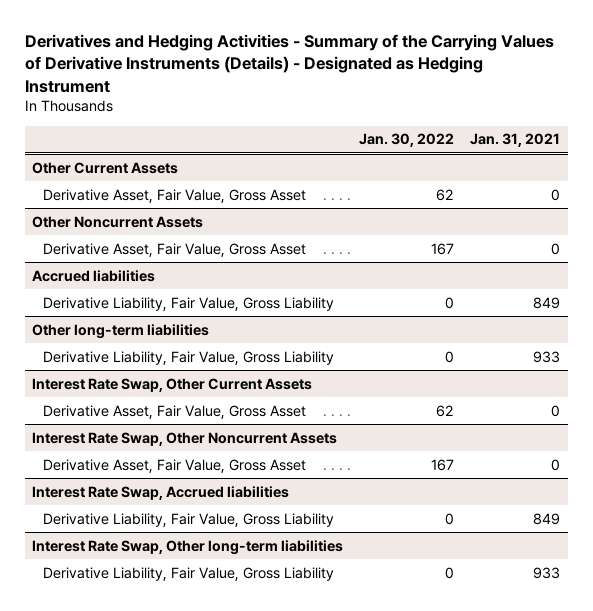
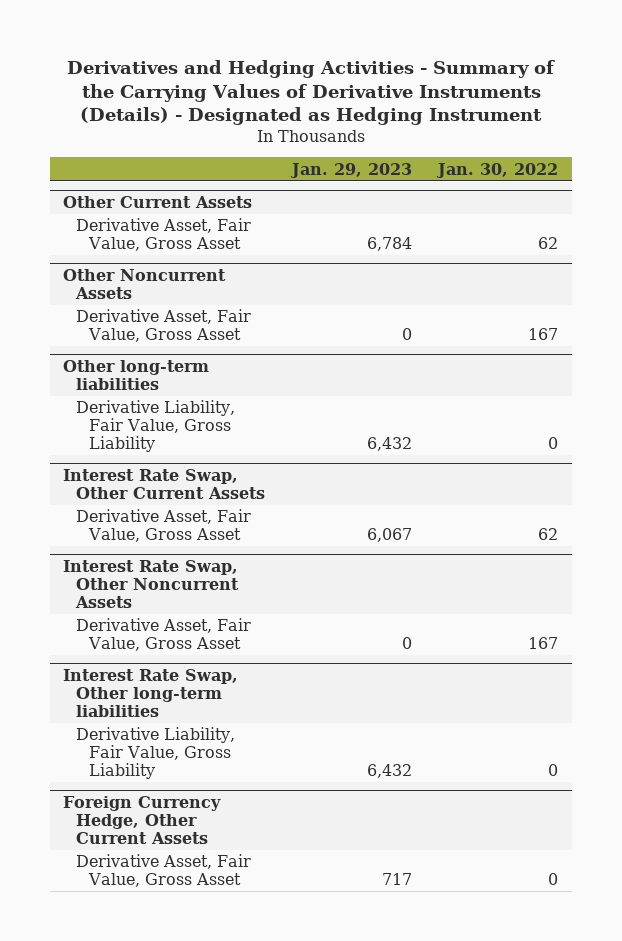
- | Jan. 30, 2022 | Jan. 31, 2021
+ | Jan. 29, 2023 | Jan. 30, 2022
- Accrued liabilities
- Derivative Liability, Fair Value, Gross Liability | 0 | 849
- Interest Rate Swap, Accrued liabilities
- Derivative Liability, Fair Value, Gross Liability | 0 | 849
+ Foreign Currency Hedge, Other Current Assets
+ Derivative Asset, Fair Value, Gross Asset | 717 | 0

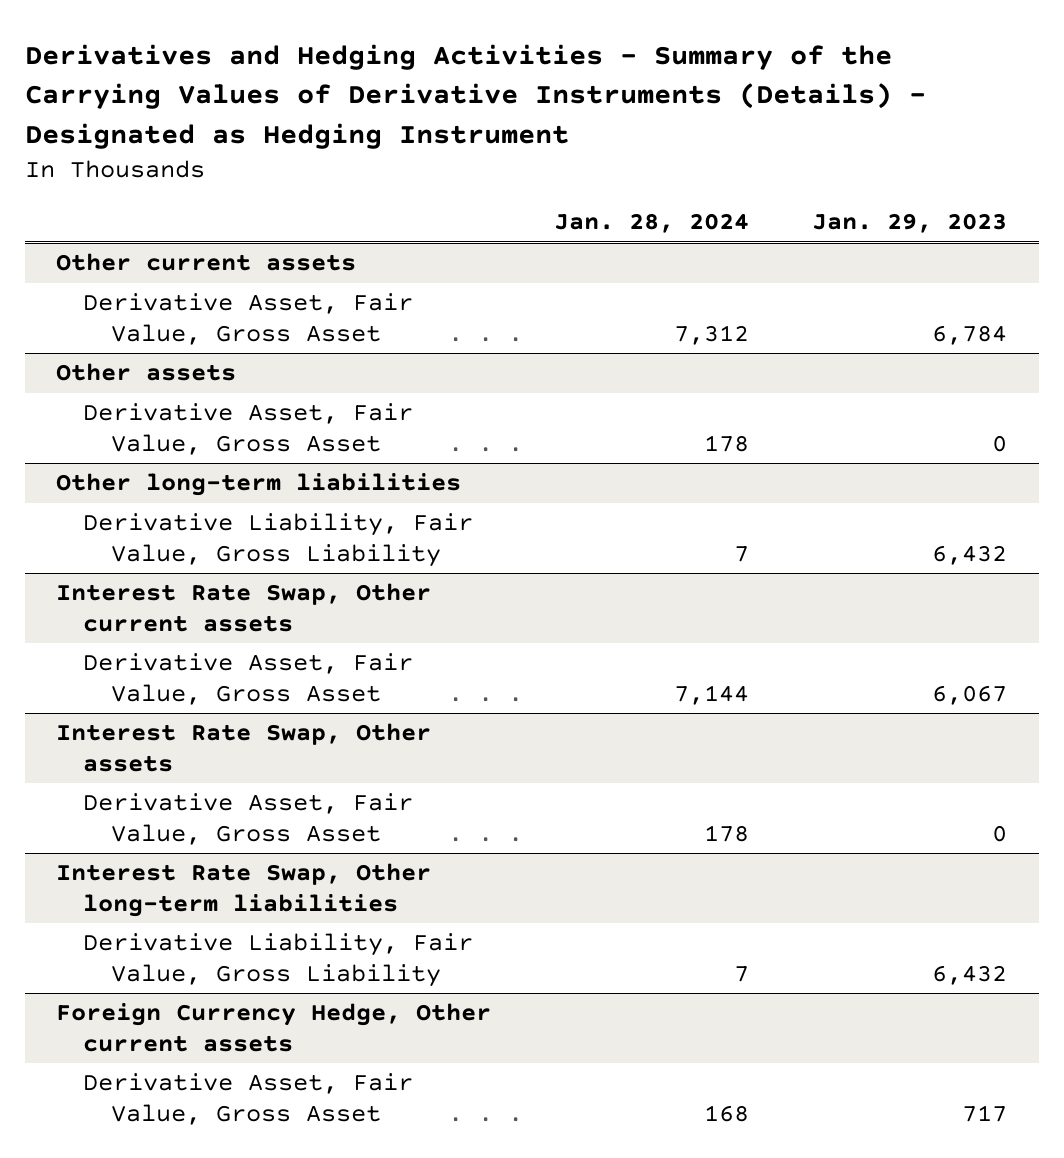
- | Jan. 29, 2023 | Jan. 30, 2022
+ | Jan. 28, 2024 | Jan. 29, 2023
- Other Current Assets
+ Other current assets
- Other Noncurrent Assets
+ Other assets
- Interest Rate Swap, Other Current Assets
+ Interest Rate Swap, Other current assets
- Interest Rate Swap, Other Noncurrent Assets
+ Interest Rate Swap, Other assets
- Foreign Currency Hedge, Other Current Assets
+ Foreign Currency Hedge, Other current assets

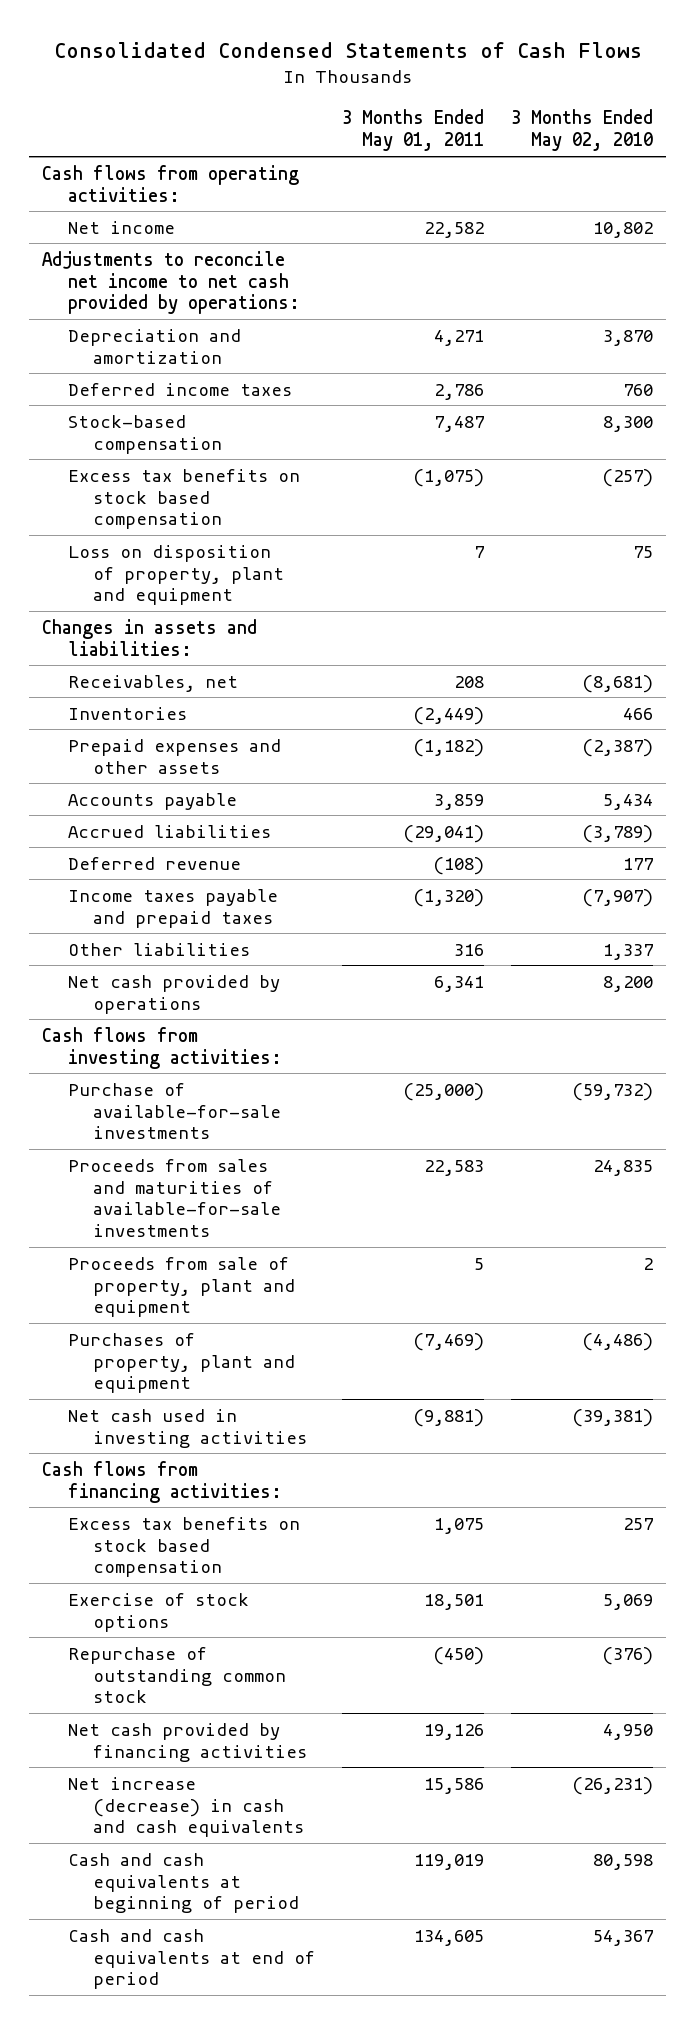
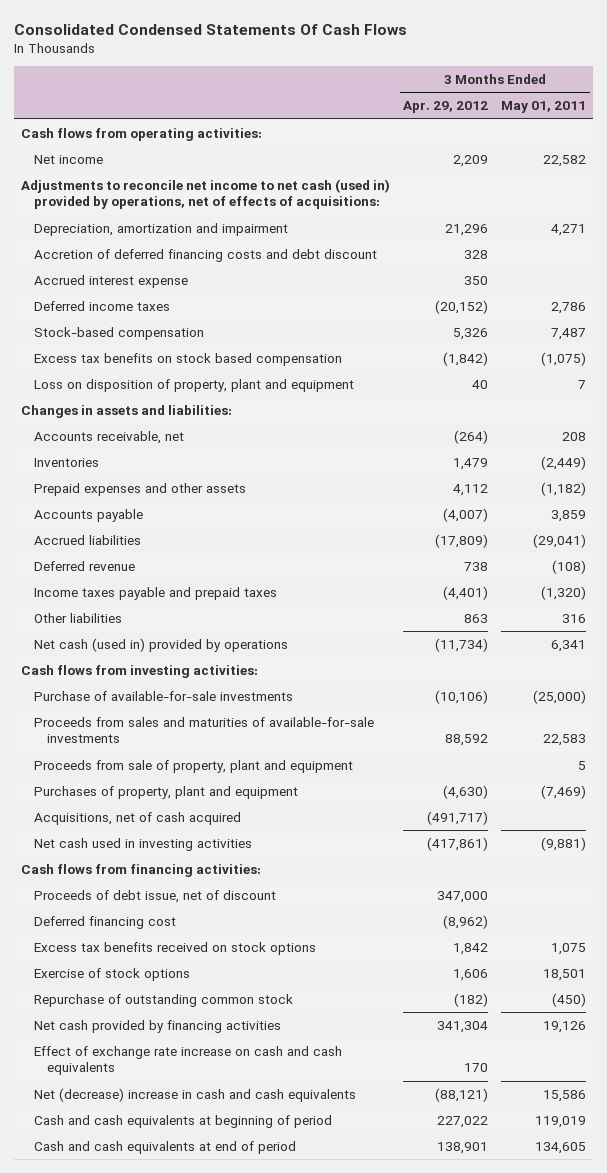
- Consolidated Condensed Statements of Cash Flows
+ Consolidated Condensed Statements Of Cash Flows
- | 3 Months Ended May 01, 2011 | 3 Months Ended May 02, 2010
+ | 3 Months Ended Apr. 29, 2012 | 3 Months Ended May 01, 2011
- Adjustments to reconcile net income to net cash provided by operations:
- Depreciation and amortization | 4,271 | 3,870
+ Adjustments to reconcile net income to net cash (used in) provided by operations, net of effects of acquisitions:
+ Depreciation, amortization and impairment | 21,296 | 4,271
+ Accretion of deferred financing costs and debt discount | 328 |
+ Accrued interest expense | 350 |
- Receivables, net | 208 | (8,681)
+ Accounts receivable, net | (264) | 208
- Net cash provided by operations | 6,341 | 8,200
+ Net cash (used in) provided by operations | (11,734) | 6,341
+ Acquisitions, net of cash acquired | (491,717) |
- Excess tax benefits on stock based compensation | 1,075 | 257
+ Proceeds of debt issue, net of discount | 347,000 |
+ Deferred financing cost | (8,962) |
+ Excess tax benefits received on stock options | 1,842 | 1,075
- Net increase (decrease) in cash and cash equivalents | 15,586 | (26,231)
+ Effect of exchange rate increase on cash and cash equivalents | 170 |
+ Net (decrease) increase in cash and cash equivalents | (88,121) | 15,586

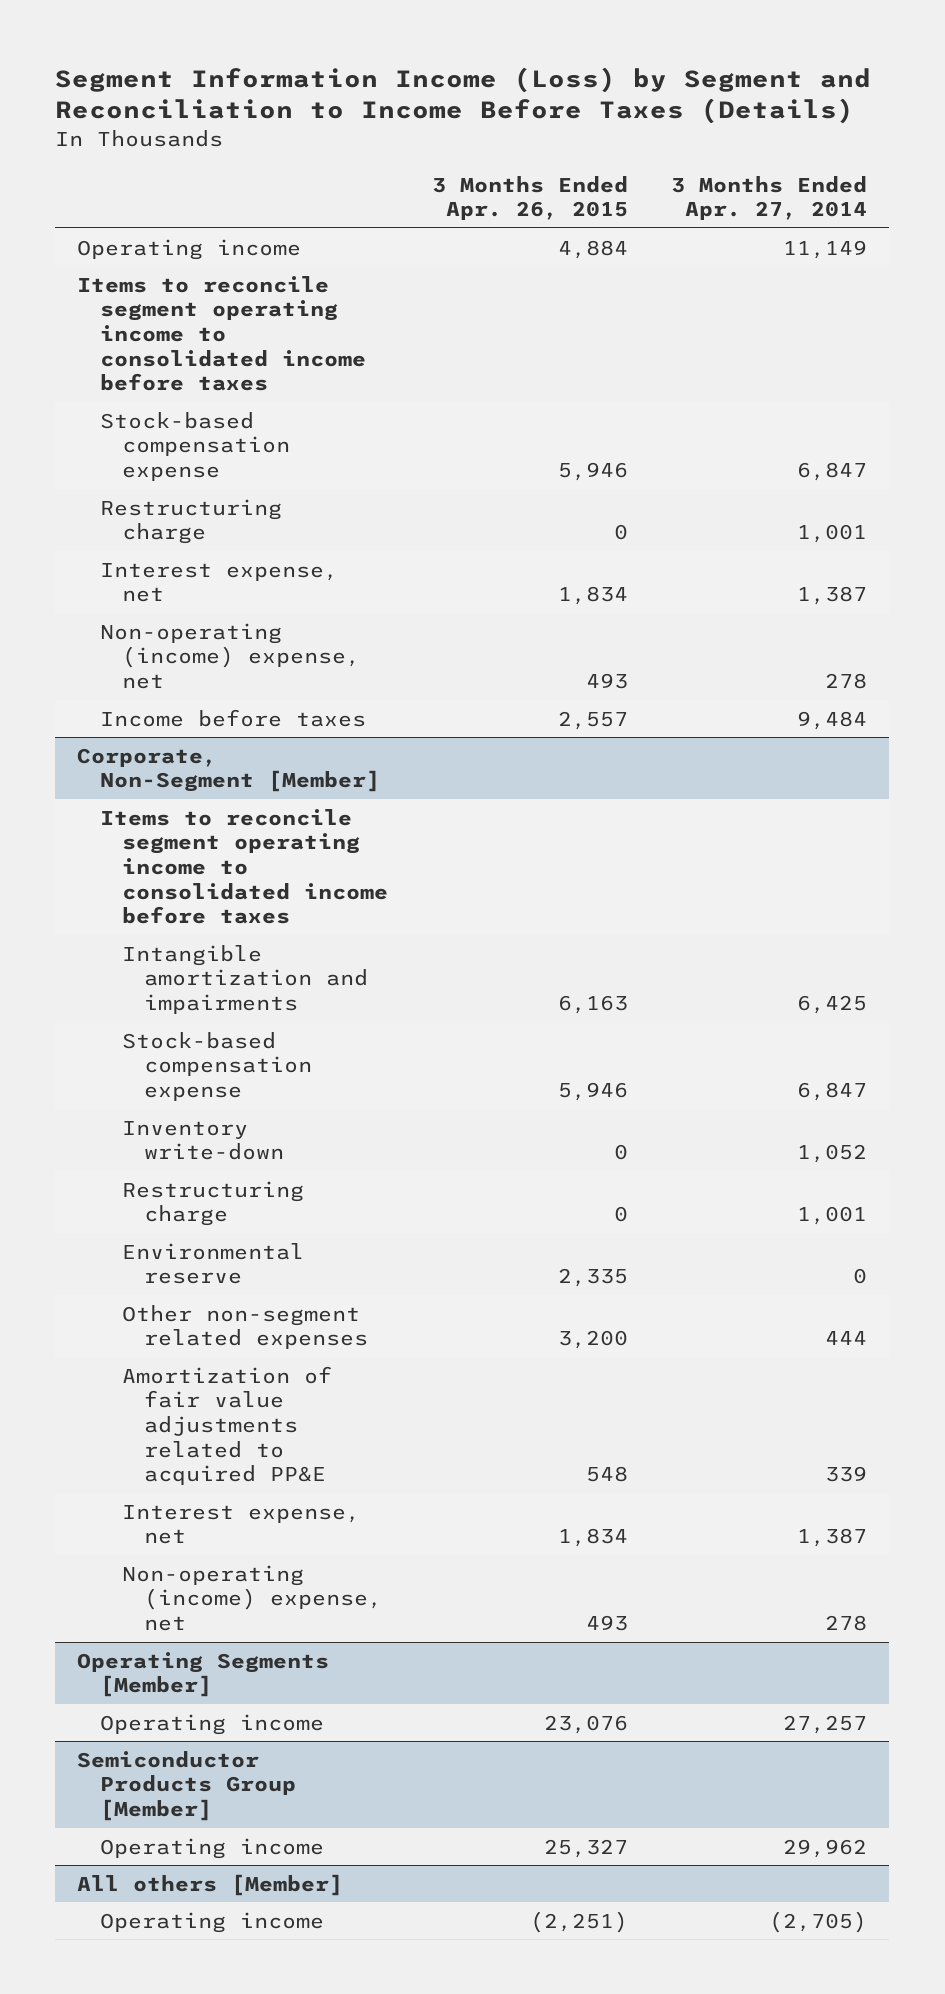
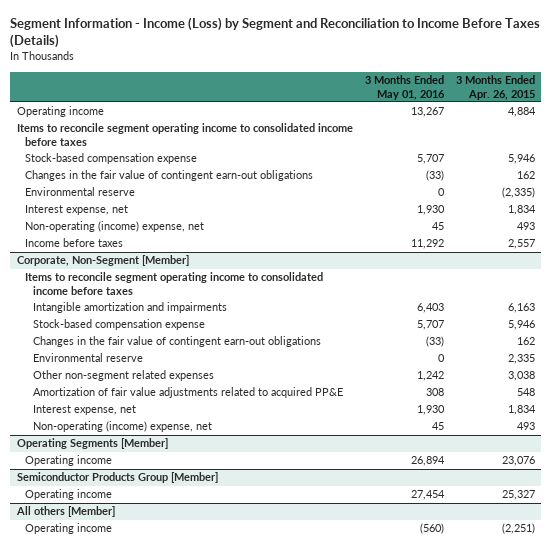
- Segment Information Income (Loss) by Segment and Reconciliation to Income Before Taxes (Details)
+ Segment Information - Income (Loss) by Segment and Reconciliation to Income Before Taxes (Details)
- | 3 Months Ended Apr. 26, 2015 | 3 Months Ended Apr. 27, 2014
+ | 3 Months Ended May 01, 2016 | 3 Months Ended Apr. 26, 2015
- Restructuring charge | 0 | 1,001
+ Changes in the fair value of contingent earn-out obligations | (33) | 162
+ Environmental reserve | 0 | (2,335)
@ Corporate, Non-Segment [Member]
- Inventory write-down | 0 | 1,052
- Restructuring charge | 0 | 1,001
+ Changes in the fair value of contingent earn-out obligations | (33) | 162
- Other non-segment related expenses | 3,200 | 444
+ Other non-segment related expenses | 1,242 | 3,038

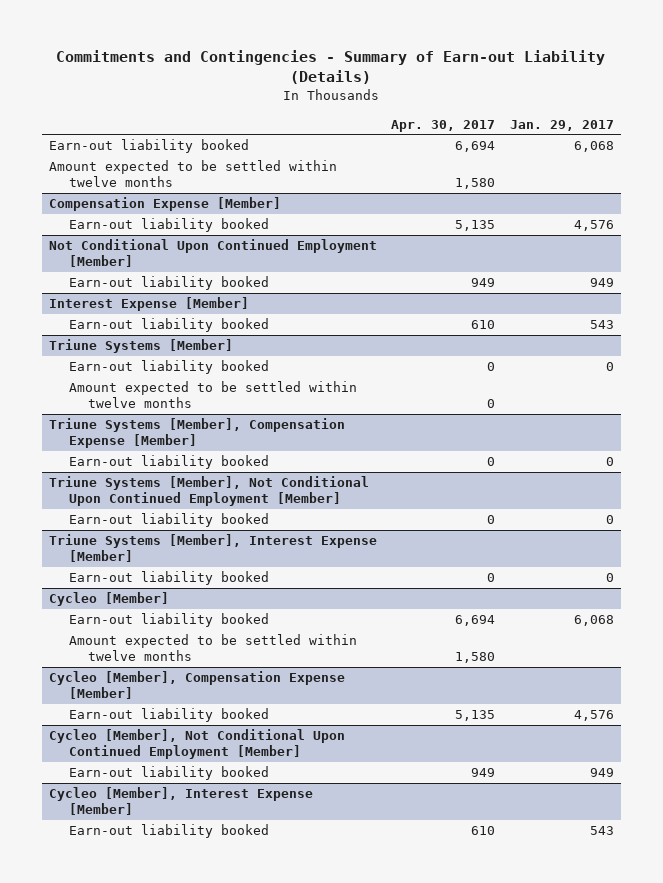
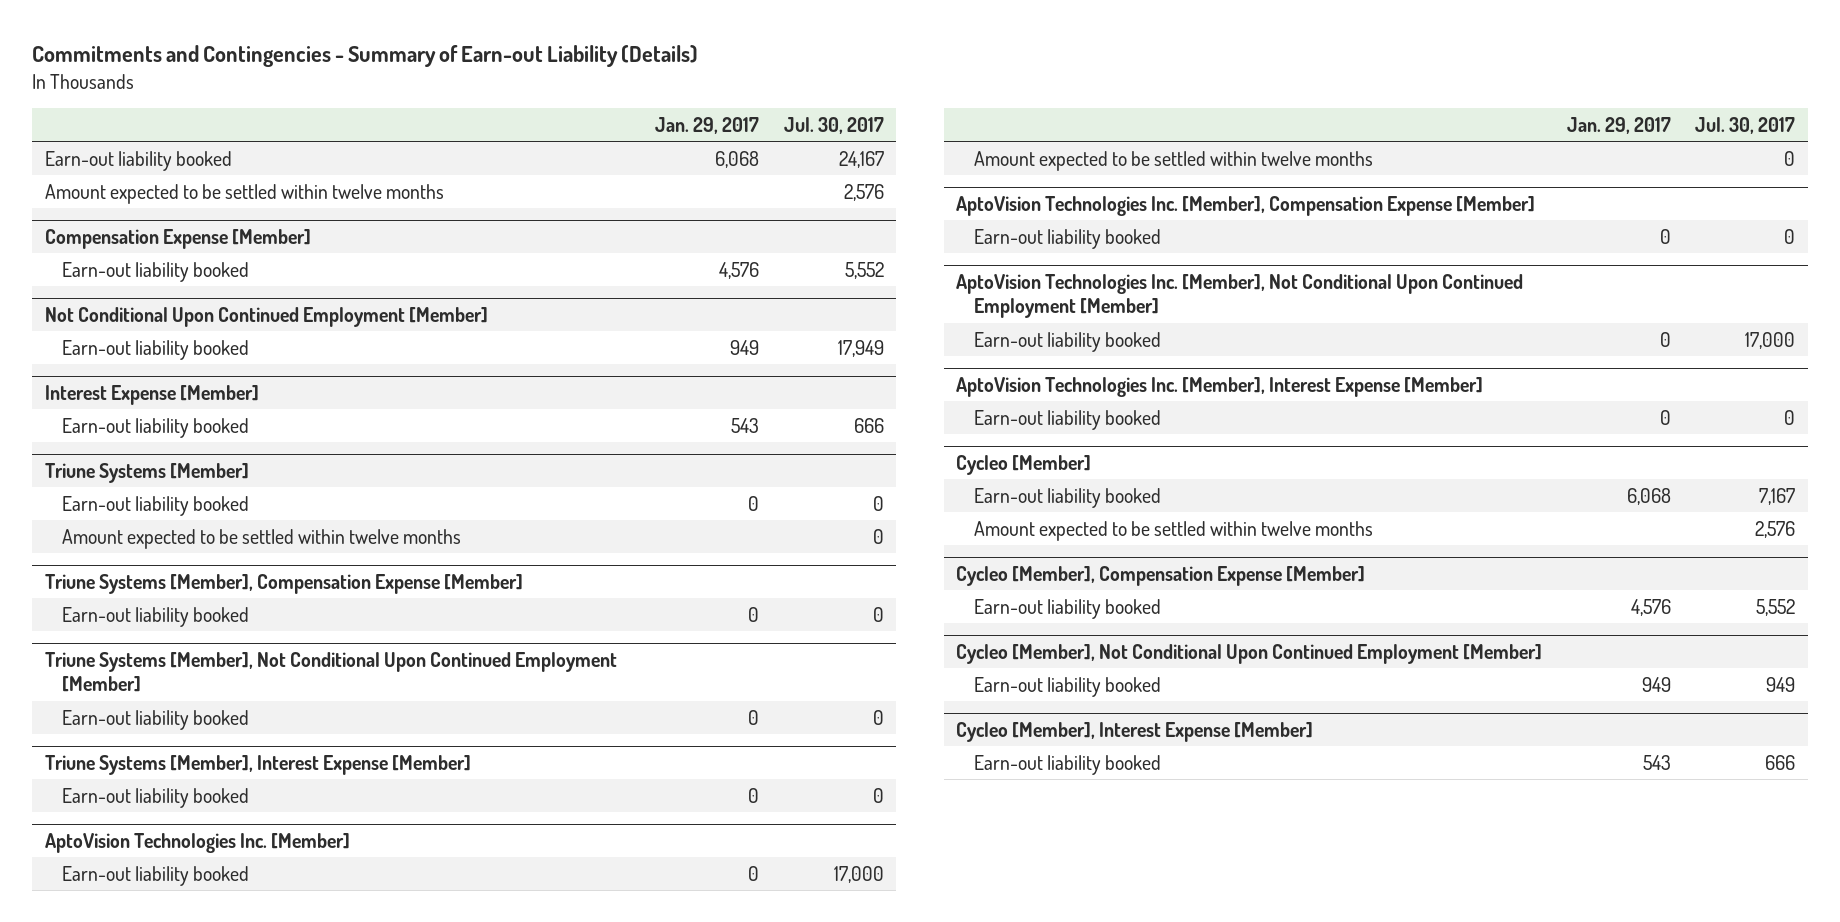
- | Apr. 30, 2017 | Jan. 29, 2017
+ | Jan. 29, 2017 | Jul. 30, 2017
+ AptoVision Technologies Inc. [Member]
+ Earn-out liability booked | 0 | 17,000
+ Amount expected to be settled within twelve months | | 0
+ AptoVision Technologies Inc. [Member], Compensation Expense [Member]
+ Earn-out liability booked | 0 | 0
+ AptoVision Technologies Inc. [Member], Not Conditional Upon Continued Employment [Member]
+ Earn-out liability booked | 0 | 17,000
+ AptoVision Technologies Inc. [Member], Interest Expense [Member]
+ Earn-out liability booked | 0 | 0

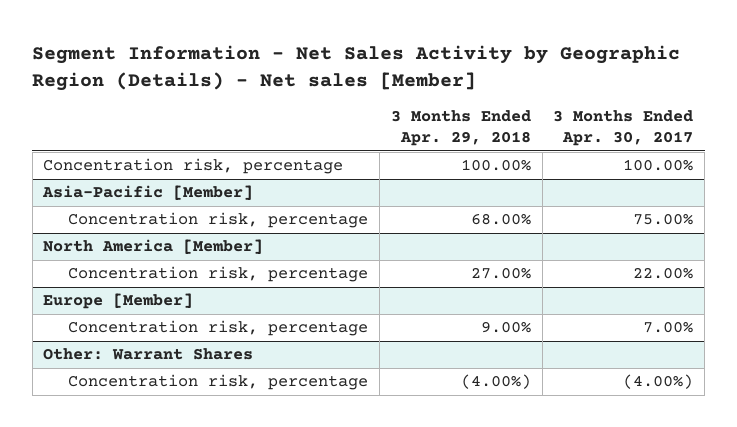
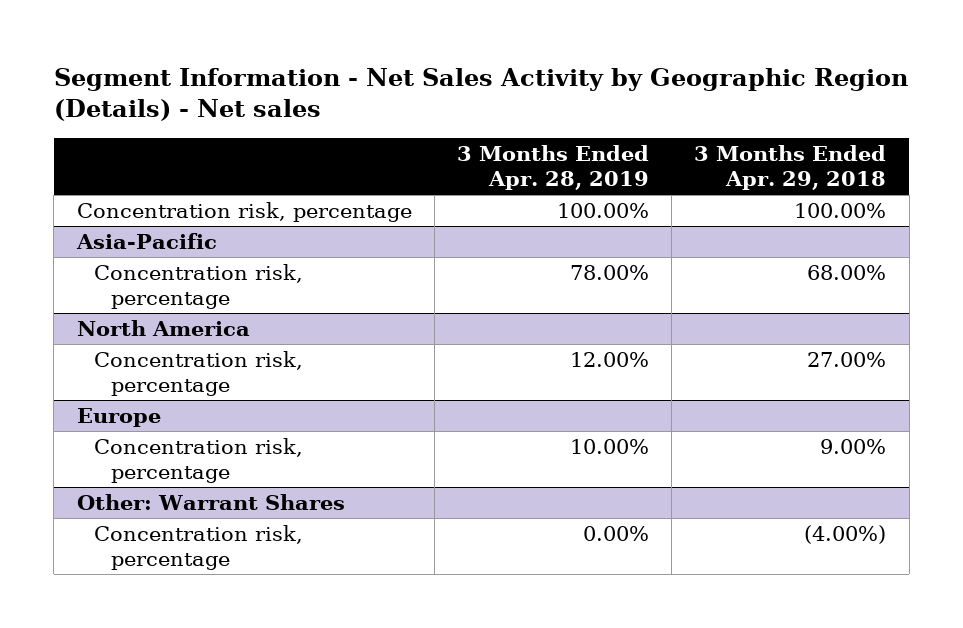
- Segment Information - Net Sales Activity by Geographic Region (Details) - Net sales [Member]
+ Segment Information - Net Sales Activity by Geographic Region (Details) - Net sales
- | 3 Months Ended Apr. 29, 2018 | 3 Months Ended Apr. 30, 2017
+ | 3 Months Ended Apr. 28, 2019 | 3 Months Ended Apr. 29, 2018
- Asia-Pacific [Member]
+ Asia-Pacific
- North America [Member]
+ North America
- Europe [Member]
+ Europe

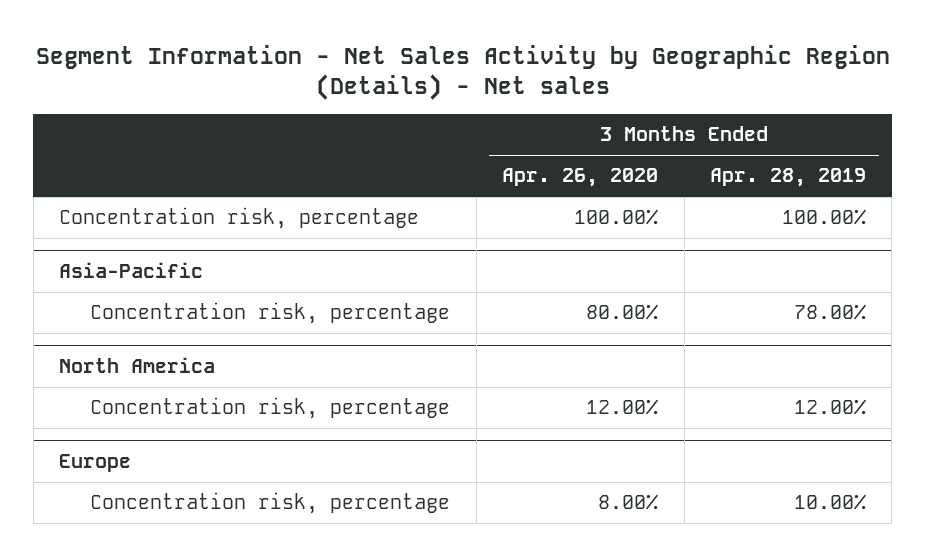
- | 3 Months Ended Apr. 28, 2019 | 3 Months Ended Apr. 29, 2018
+ | 3 Months Ended Apr. 26, 2020 | 3 Months Ended Apr. 28, 2019
- Other: Warrant Shares
- Concentration risk, percentage | 0.00% | (4.00%)

